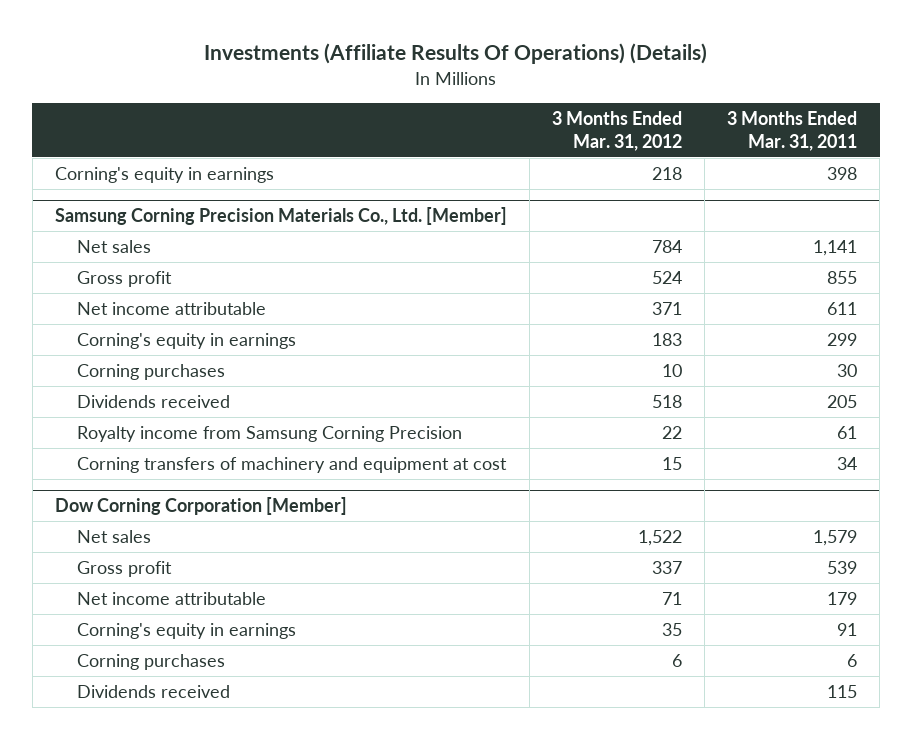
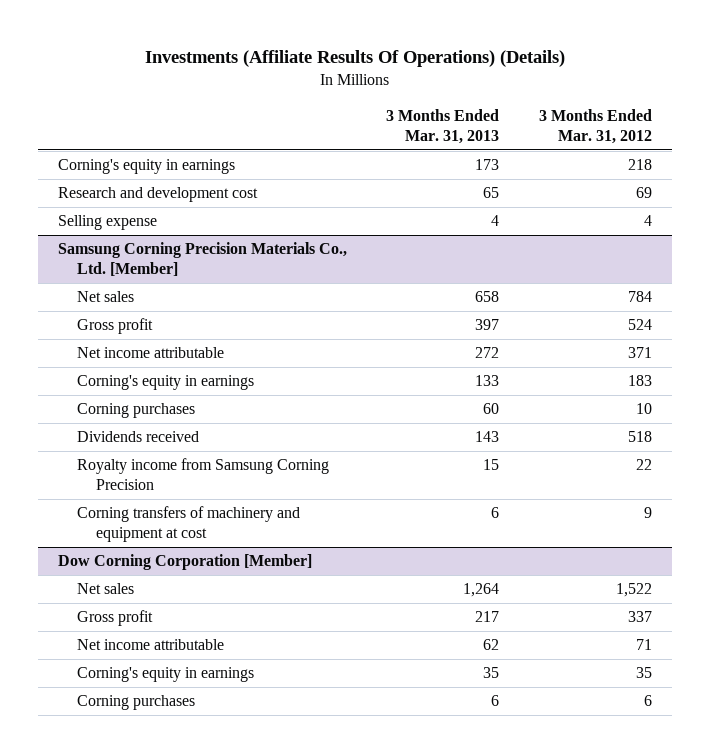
- | 3 Months Ended Mar. 31, 2012 | 3 Months Ended Mar. 31, 2011
+ | 3 Months Ended Mar. 31, 2013 | 3 Months Ended Mar. 31, 2012
+ Research and development cost | 65 | 69
+ Selling expense | 4 | 4
@ Samsung Corning Precision Materials Co., Ltd. [Member]
- Corning transfers of machinery and equipment at cost | 15 | 34
+ Corning transfers of machinery and equipment at cost | 6 | 9
@ Dow Corning Corporation [Member]
- Dividends received | | 115

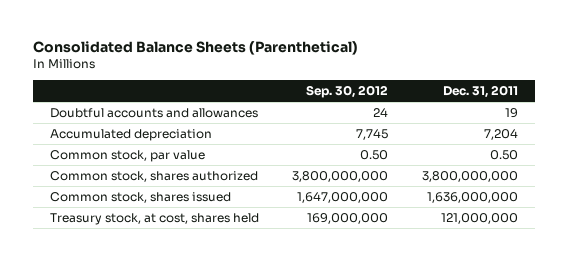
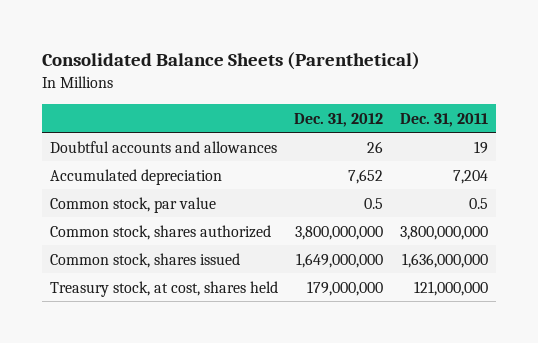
- | Sep. 30, 2012 | Dec. 31, 2011
+ | Dec. 31, 2012 | Dec. 31, 2011
- Common stock, par value | 0.50 | 0.50
+ Common stock, par value | 0.5 | 0.5

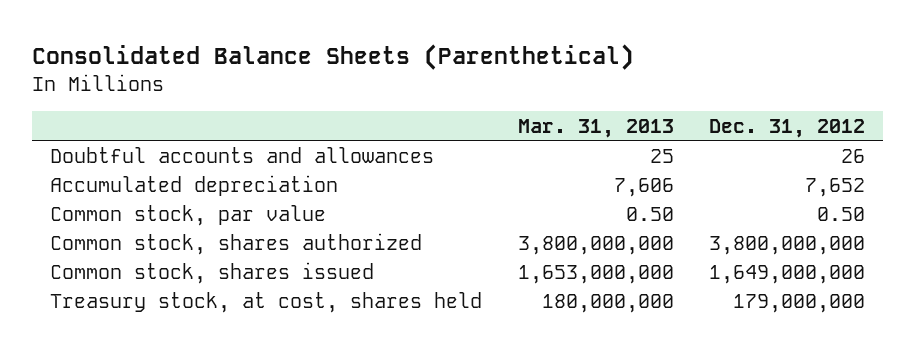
- | Dec. 31, 2012 | Dec. 31, 2011
+ | Mar. 31, 2013 | Dec. 31, 2012
- Common stock, par value | 0.5 | 0.5
+ Common stock, par value | 0.50 | 0.50

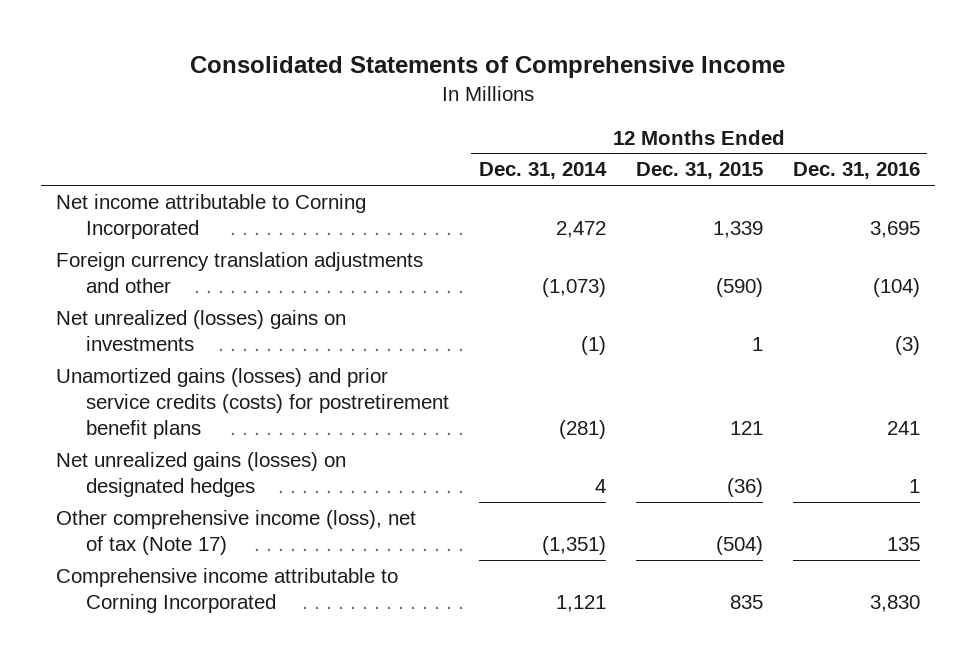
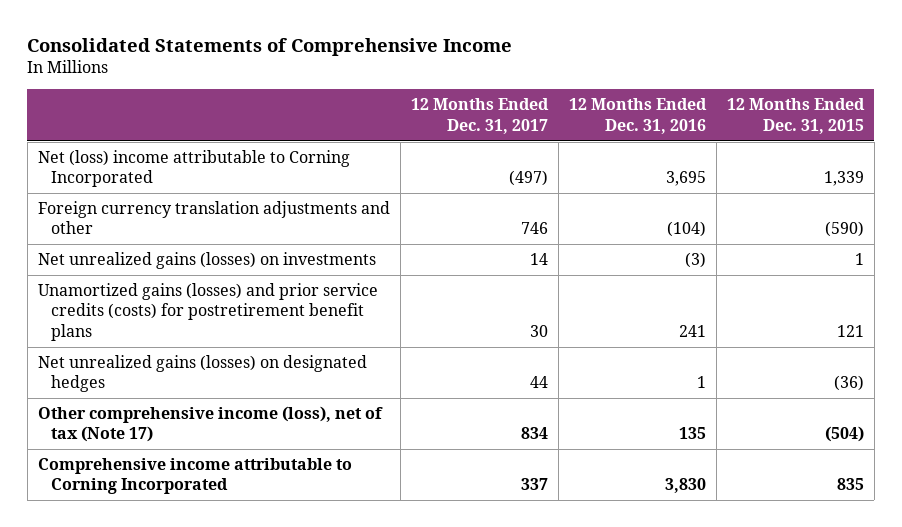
- | 12 Months Ended Dec. 31, 2014 | 12 Months Ended Dec. 31, 2015 | 12 Months Ended Dec. 31, 2016
+ | 12 Months Ended Dec. 31, 2017 | 12 Months Ended Dec. 31, 2016 | 12 Months Ended Dec. 31, 2015
- Net income attributable to Corning Incorporated | 2,472 | 1,339 | 3,695
+ Net (loss) income attributable to Corning Incorporated | (497) | 3,695 | 1,339
- Net unrealized (losses) gains on investments | (1) | 1 | (3)
+ Net unrealized gains (losses) on investments | 14 | (3) | 1

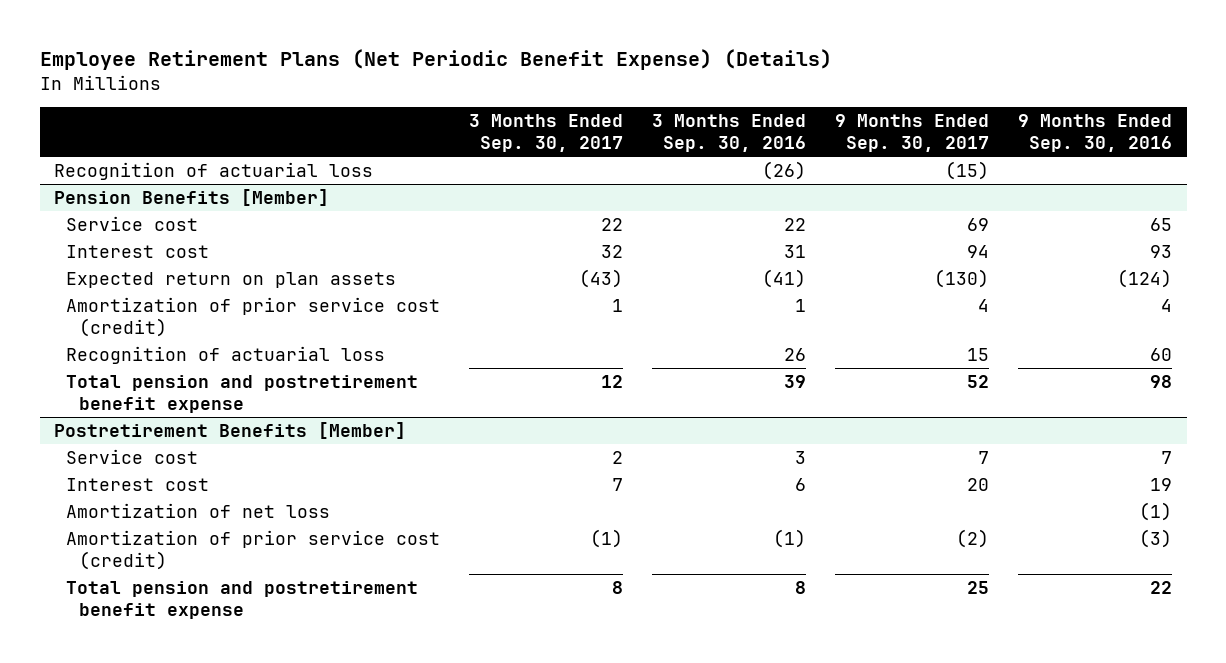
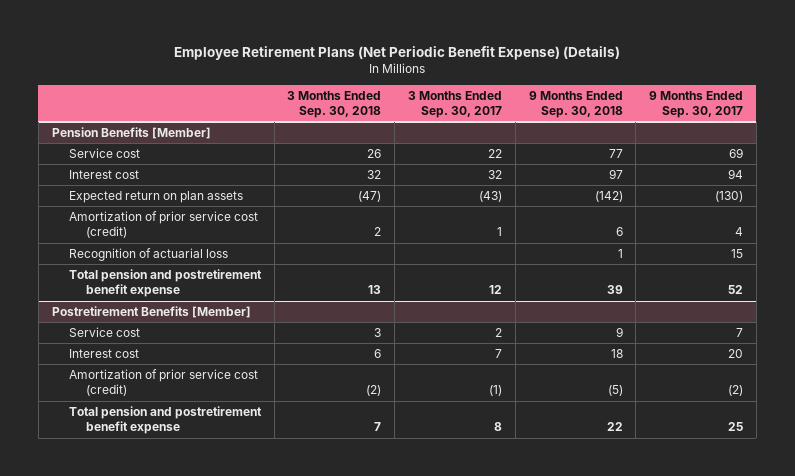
- | 3 Months Ended Sep. 30, 2017 | 3 Months Ended Sep. 30, 2016 | 9 Months Ended Sep. 30, 2017 | 9 Months Ended Sep. 30, 2016
+ | 3 Months Ended Sep. 30, 2018 | 3 Months Ended Sep. 30, 2017 | 9 Months Ended Sep. 30, 2018 | 9 Months Ended Sep. 30, 2017
- Recognition of actuarial loss | | (26) | (15) |
@ Postretirement Benefits [Member]
- Amortization of net loss | | | | (1)

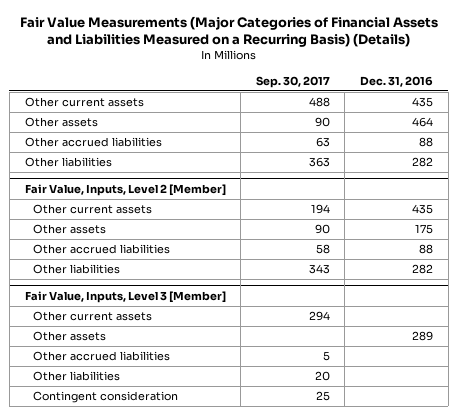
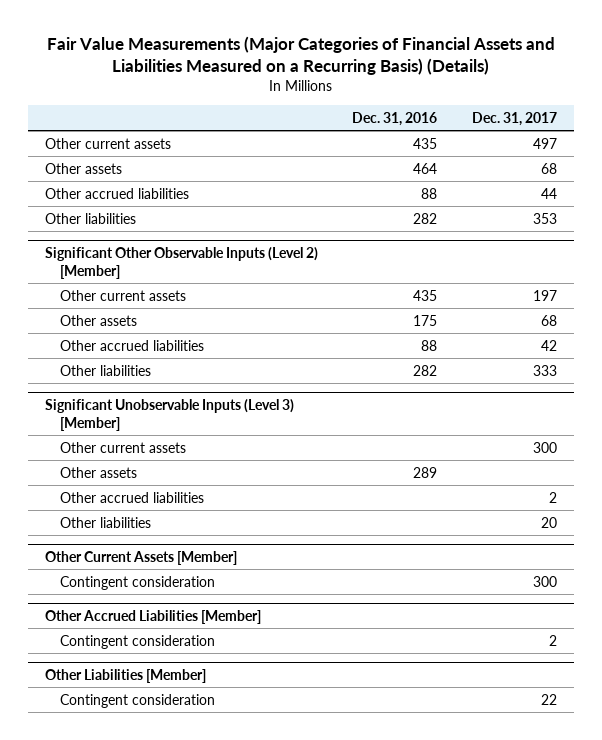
- | Sep. 30, 2017 | Dec. 31, 2016
+ | Dec. 31, 2016 | Dec. 31, 2017
- Fair Value, Inputs, Level 2 [Member]
+ Significant Other Observable Inputs (Level 2) [Member]
- Fair Value, Inputs, Level 3 [Member]
+ Significant Unobservable Inputs (Level 3) [Member]
+ Other Current Assets [Member]
+ Other Accrued Liabilities [Member]
+ Contingent consideration | | 2
+ Other Liabilities [Member]
+ Contingent consideration | | 22

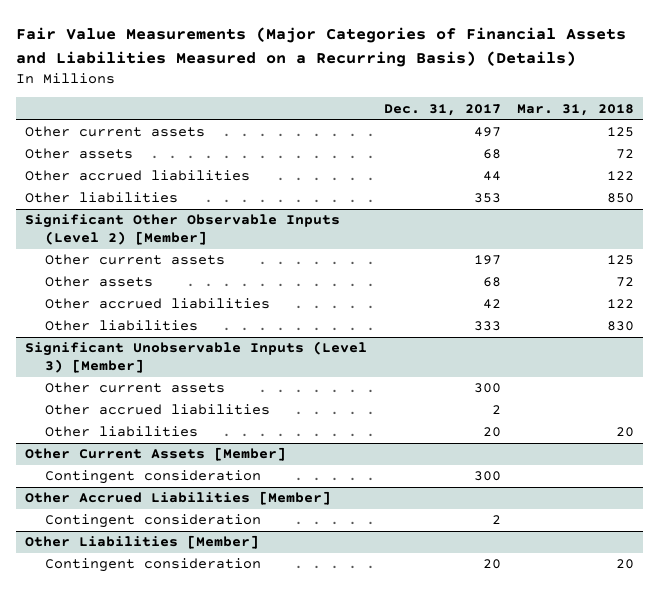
- | Dec. 31, 2016 | Dec. 31, 2017
+ | Dec. 31, 2017 | Mar. 31, 2018
@ Significant Unobservable Inputs (Level 3) [Member]
- Other assets | 289 |
@ Other Liabilities [Member]
- Contingent consideration | | 22
+ Contingent consideration | 20 | 20

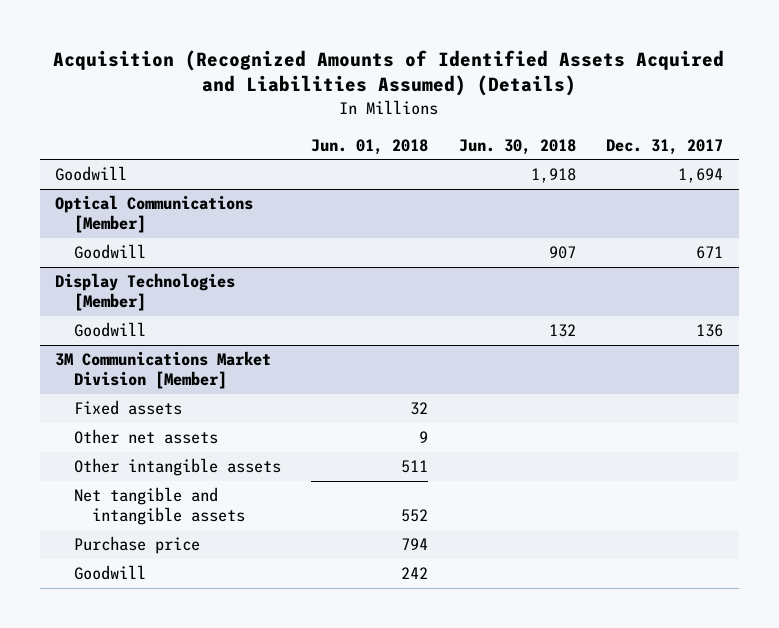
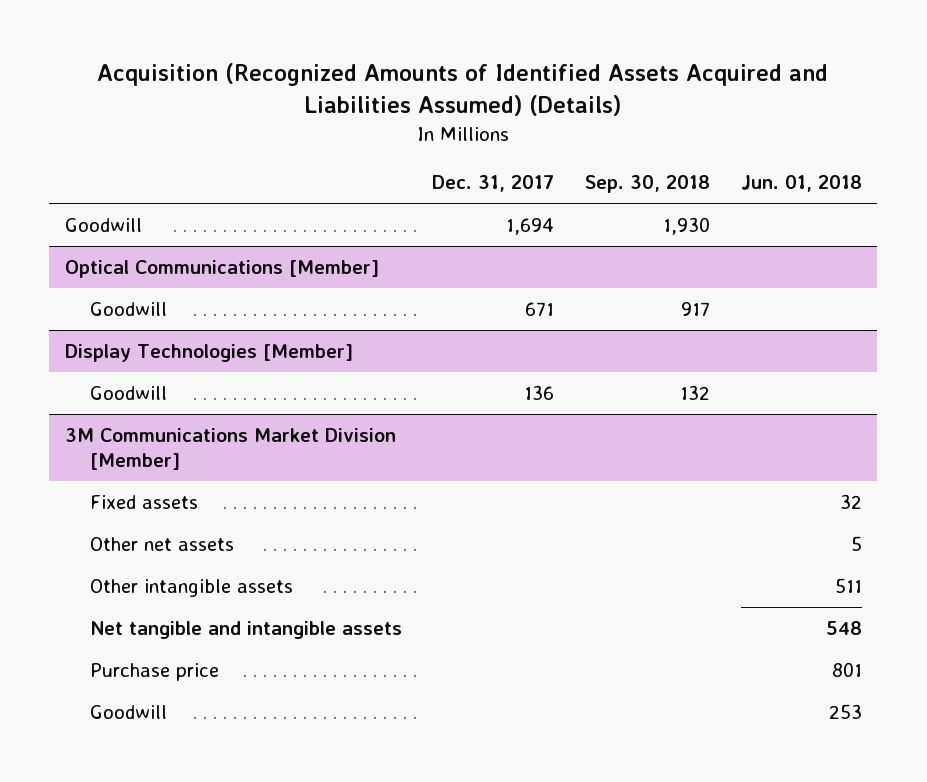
- | Jun. 01, 2018 | Jun. 30, 2018 | Dec. 31, 2017
+ | Dec. 31, 2017 | Sep. 30, 2018 | Jun. 01, 2018
@ 3M Communications Market Division [Member]
- Other net assets | 9 | |
+ Other net assets | | | 5
- Net tangible and intangible assets | 552 | |
- Purchase price | 794 | |
- Goodwill | 242 | |
+ Net tangible and intangible assets | | | 548
+ Purchase price | | | 801
+ Goodwill | | | 253

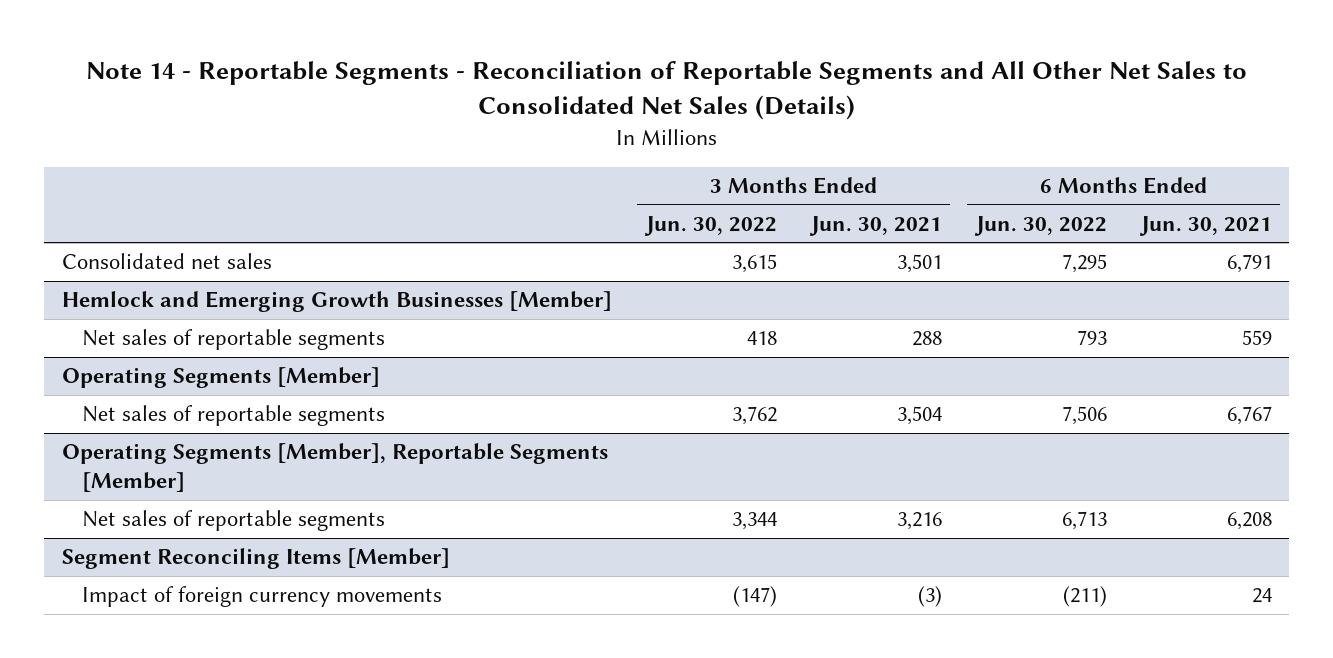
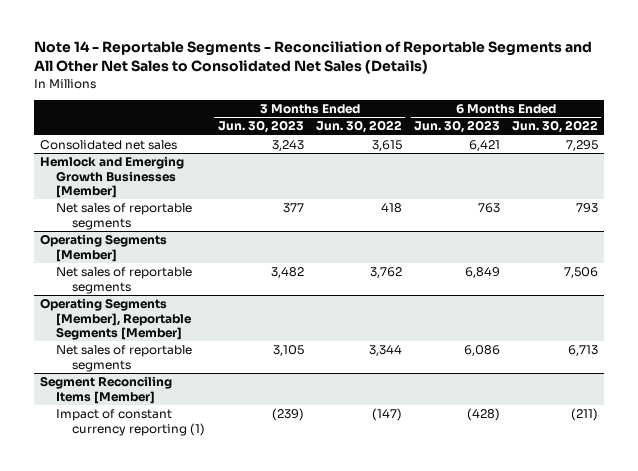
- | 3 Months Ended Jun. 30, 2022 | 3 Months Ended Jun. 30, 2021 | 6 Months Ended Jun. 30, 2022 | 6 Months Ended Jun. 30, 2021
+ | 3 Months Ended Jun. 30, 2023 | 3 Months Ended Jun. 30, 2022 | 6 Months Ended Jun. 30, 2023 | 6 Months Ended Jun. 30, 2022
@ Segment Reconciling Items [Member]
- Impact of foreign currency movements | (147) | (3) | (211) | 24
+ Impact of constant currency reporting (1) | (239) | (147) | (428) | (211)

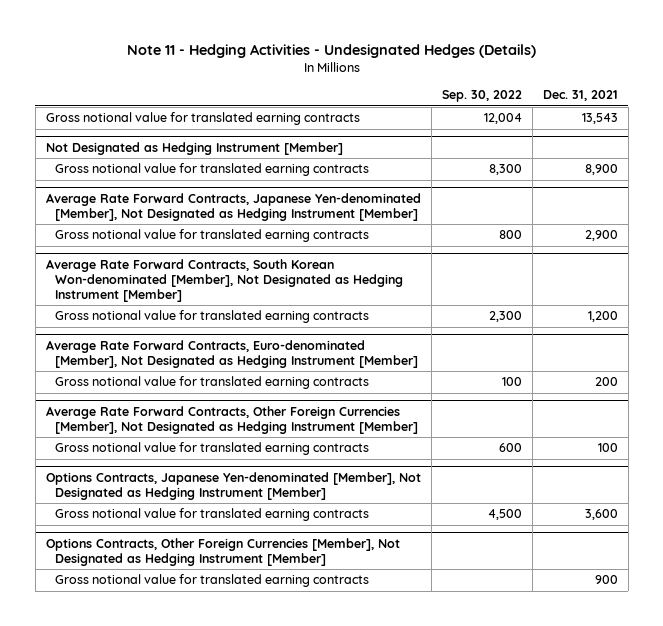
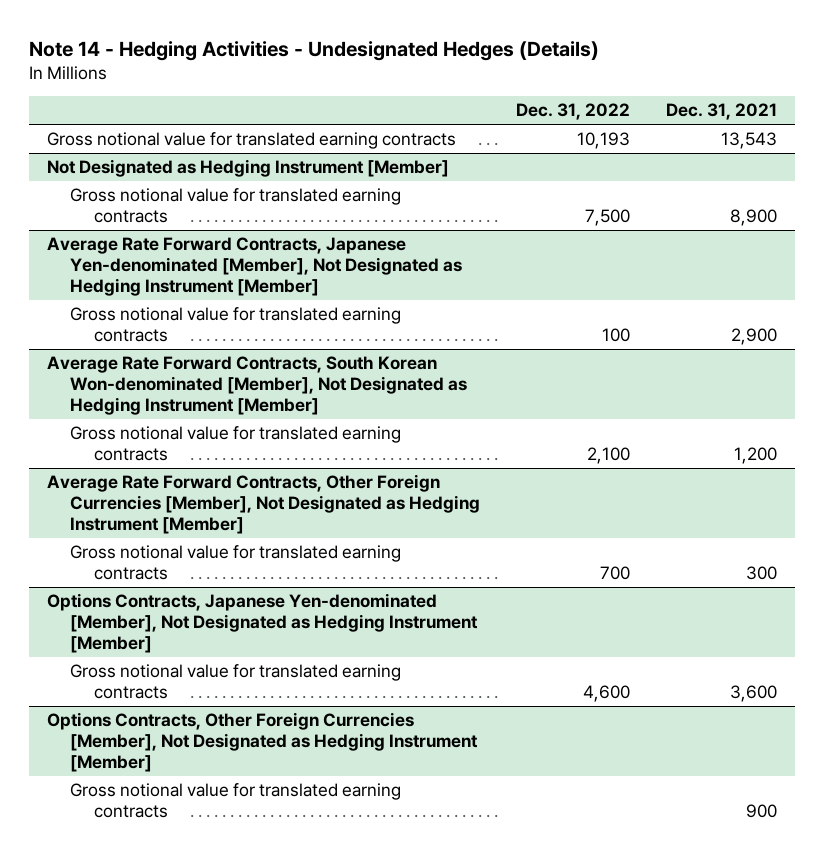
- Note 11 - Hedging Activities - Undesignated Hedges (Details)
+ Note 14 - Hedging Activities - Undesignated Hedges (Details)
- | Sep. 30, 2022 | Dec. 31, 2021
+ | Dec. 31, 2022 | Dec. 31, 2021
- Average Rate Forward Contracts, Euro-denominated [Member], Not Designated as Hedging Instrument [Member]
- Gross notional value for translated earning contracts | 100 | 200
@ Average Rate Forward Contracts, Other Foreign Currencies [Member], Not Designated as Hedging Instrument [Member]
- Gross notional value for translated earning contracts | 600 | 100
+ Gross notional value for translated earning contracts | 700 | 300

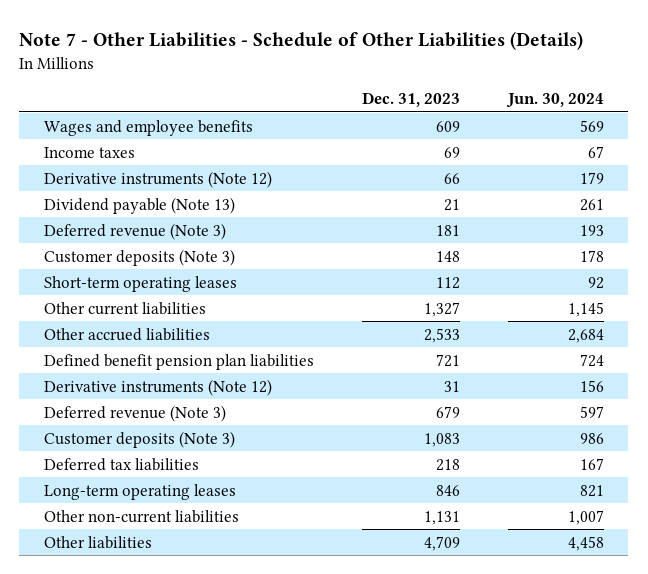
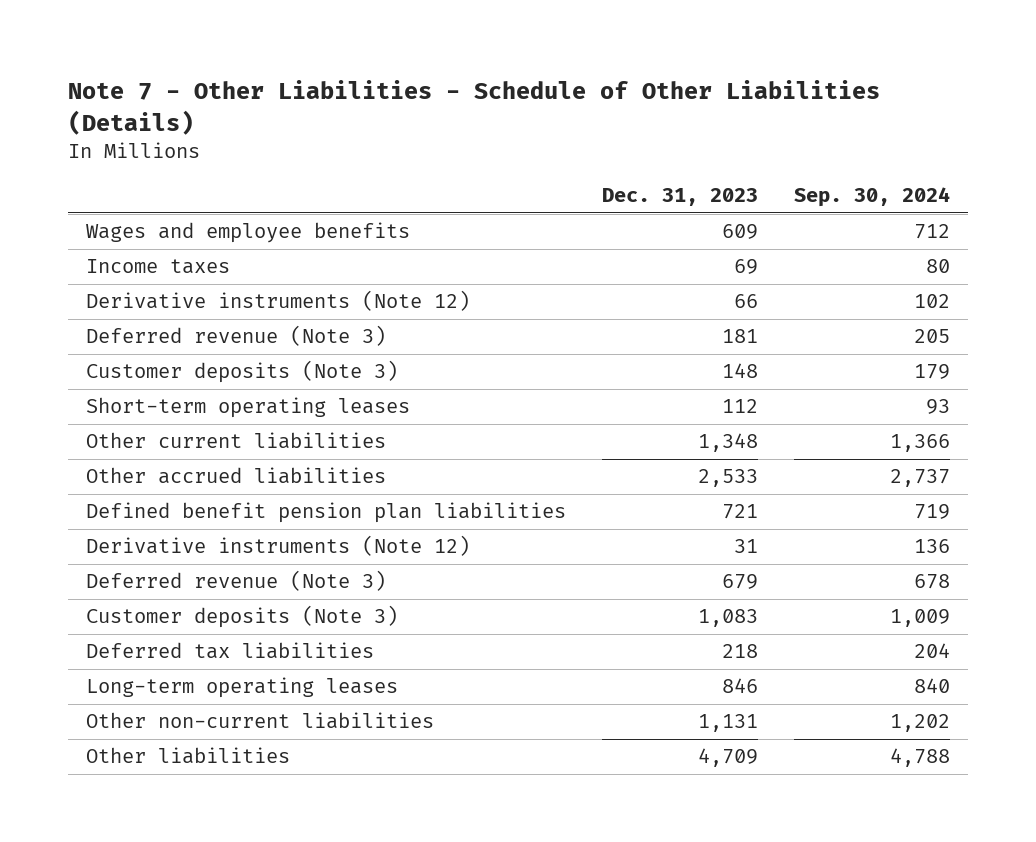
- | Dec. 31, 2023 | Jun. 30, 2024
+ | Dec. 31, 2023 | Sep. 30, 2024
- Dividend payable (Note 13) | 21 | 261
- Other current liabilities | 1,327 | 1,145
+ Other current liabilities | 1,348 | 1,366

